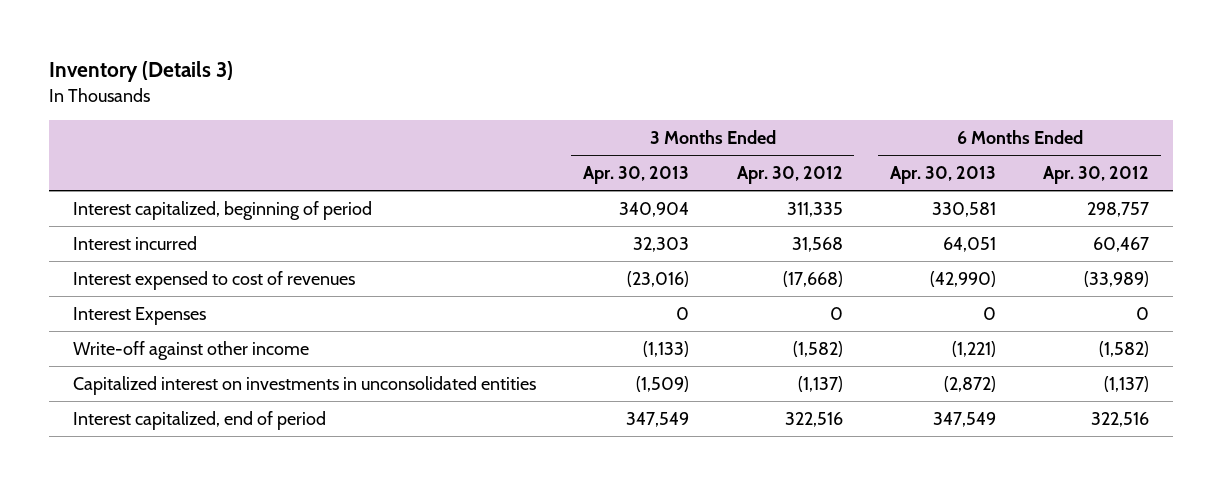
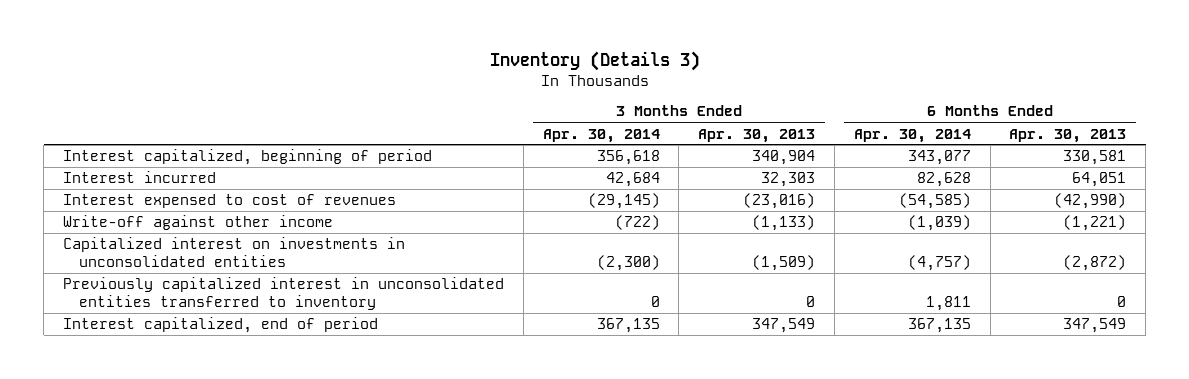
- | 3 Months Ended Apr. 30, 2013 | 3 Months Ended Apr. 30, 2012 | 6 Months Ended Apr. 30, 2013 | 6 Months Ended Apr. 30, 2012
+ | 3 Months Ended Apr. 30, 2014 | 3 Months Ended Apr. 30, 2013 | 6 Months Ended Apr. 30, 2014 | 6 Months Ended Apr. 30, 2013
- Interest Expenses | 0 | 0 | 0 | 0
+ Previously capitalized interest in unconsolidated entities transferred to inventory | 0 | 0 | 1,811 | 0

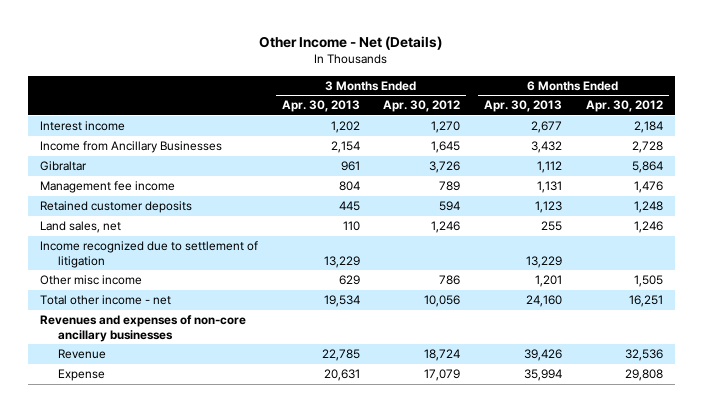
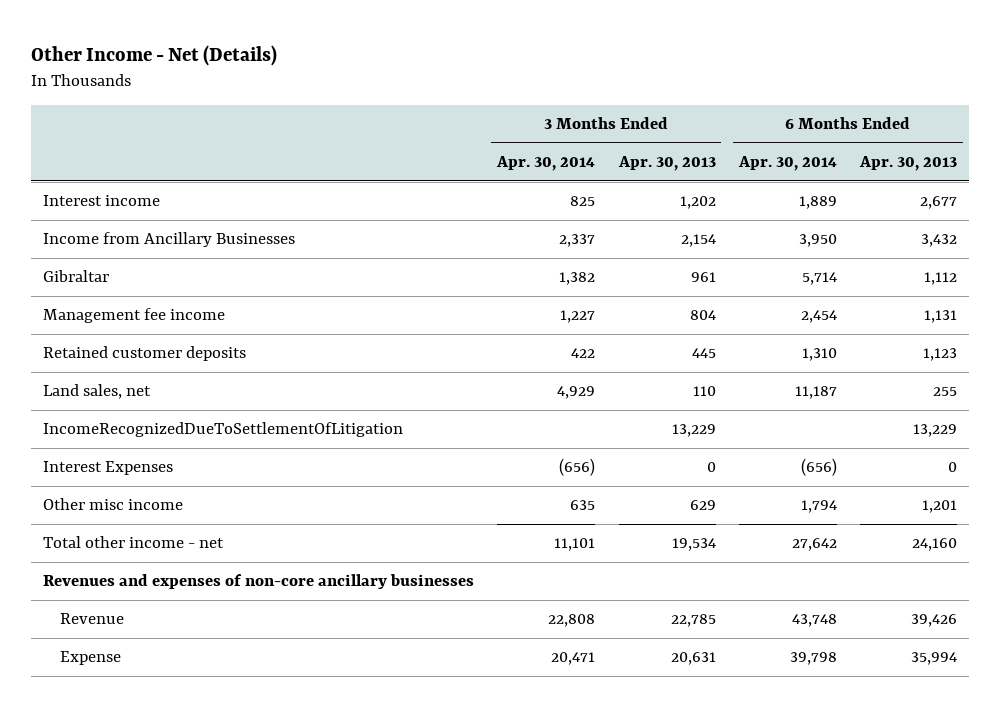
- | 3 Months Ended Apr. 30, 2013 | 3 Months Ended Apr. 30, 2012 | 6 Months Ended Apr. 30, 2013 | 6 Months Ended Apr. 30, 2012
+ | 3 Months Ended Apr. 30, 2014 | 3 Months Ended Apr. 30, 2013 | 6 Months Ended Apr. 30, 2014 | 6 Months Ended Apr. 30, 2013
- Income recognized due to settlement of litigation | 13,229 | | 13,229 |
+ IncomeRecognizedDueToSettlementOfLitigation | | 13,229 | | 13,229
+ Interest Expenses | (656) | 0 | (656) | 0

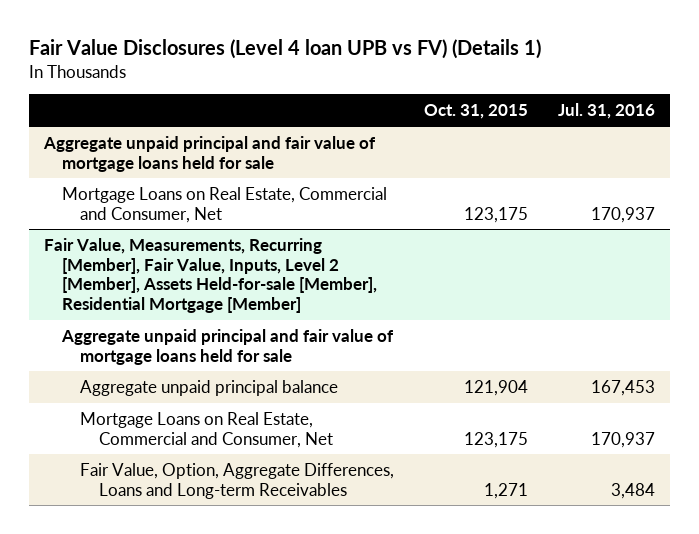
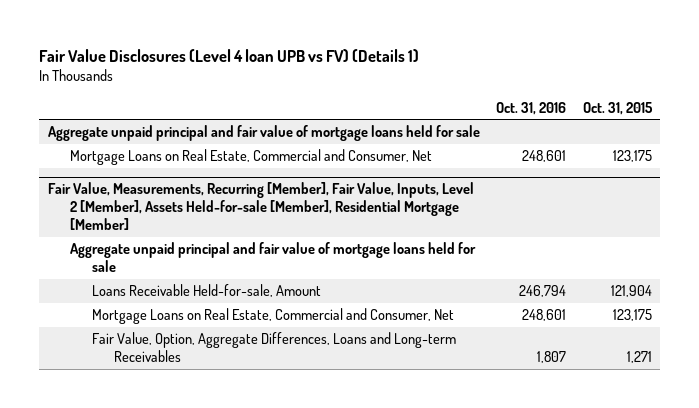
- | Oct. 31, 2015 | Jul. 31, 2016
+ | Oct. 31, 2016 | Oct. 31, 2015
@ Fair Value, Measurements, Recurring [Member], Fair Value, Inputs, Level 2 [Member], Assets Held-for-sale [Member], Residential Mortgage [Member]
- Aggregate unpaid principal balance | 121,904 | 167,453
+ Loans Receivable Held-for-sale, Amount | 246,794 | 121,904

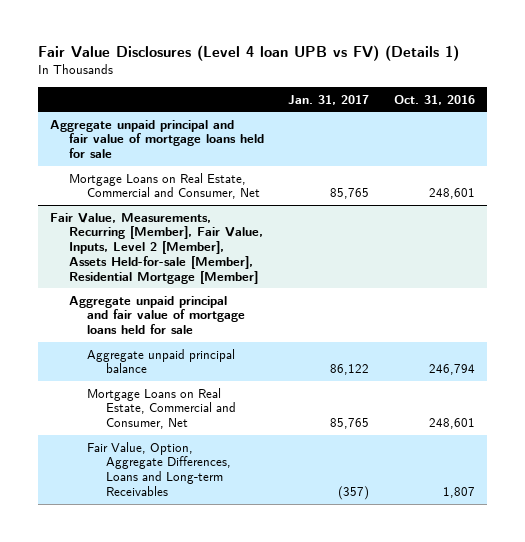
- | Oct. 31, 2016 | Oct. 31, 2015
+ | Jan. 31, 2017 | Oct. 31, 2016
@ Fair Value, Measurements, Recurring [Member], Fair Value, Inputs, Level 2 [Member], Assets Held-for-sale [Member], Residential Mortgage [Member]
- Loans Receivable Held-for-sale, Amount | 246,794 | 121,904
+ Aggregate unpaid principal balance | 86,122 | 246,794

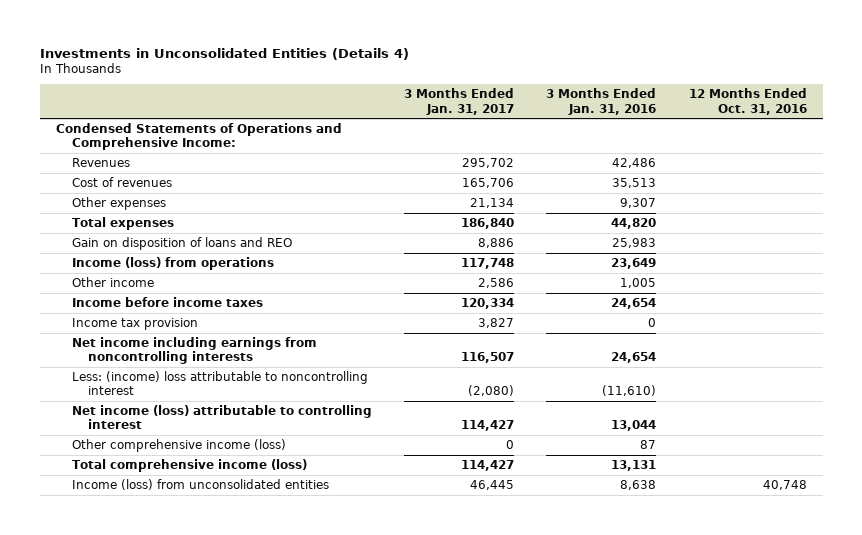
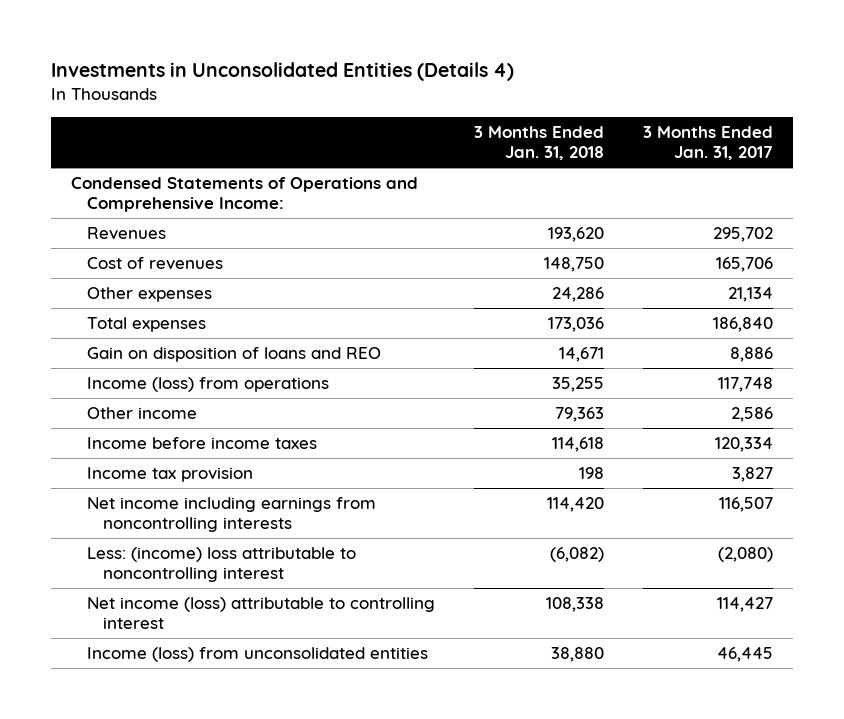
- | 3 Months Ended Jan. 31, 2017 | 3 Months Ended Jan. 31, 2016 | 12 Months Ended Oct. 31, 2016
+ | 3 Months Ended Jan. 31, 2018 | 3 Months Ended Jan. 31, 2017
- Other comprehensive income (loss) | 0 | 87 |
- Total comprehensive income (loss) | 114,427 | 13,131 |

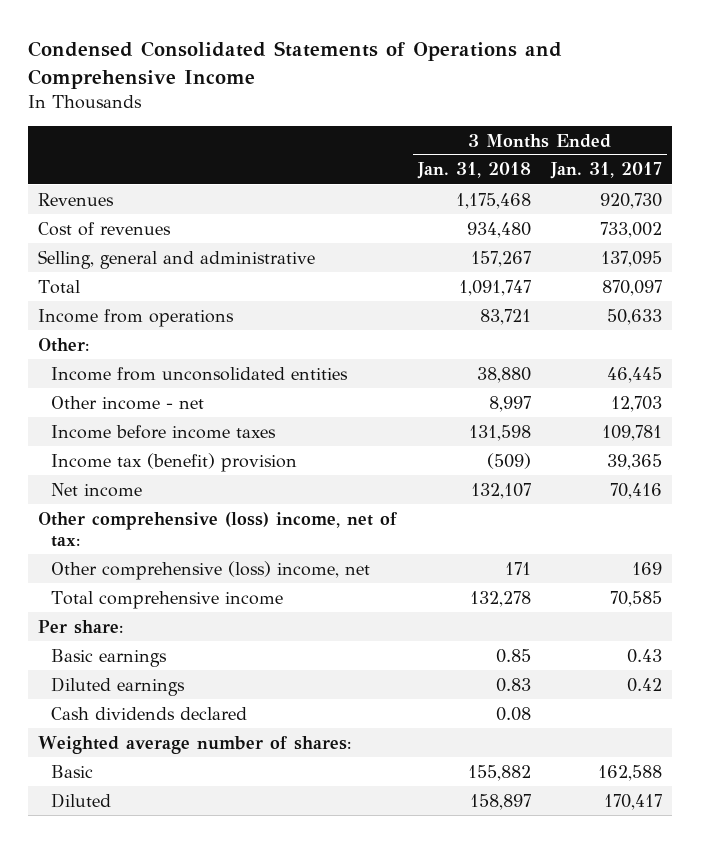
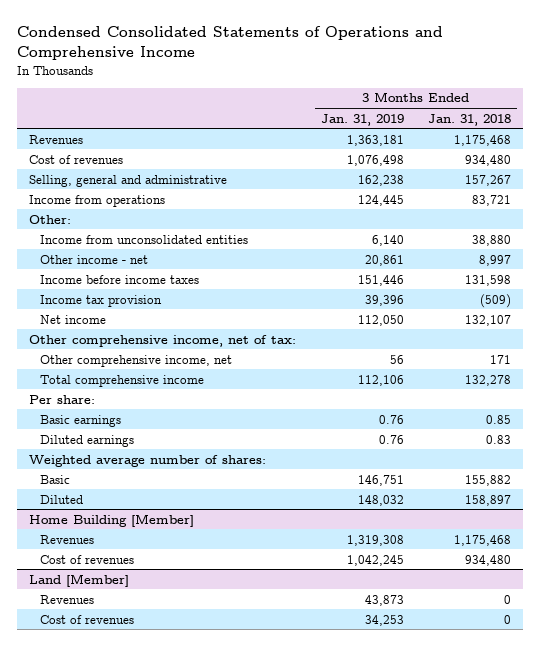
- | 3 Months Ended Jan. 31, 2018 | 3 Months Ended Jan. 31, 2017
+ | 3 Months Ended Jan. 31, 2019 | 3 Months Ended Jan. 31, 2018
- Total | 1,091,747 | 870,097
- Income tax (benefit) provision | (509) | 39,365
+ Income tax provision | 39,396 | (509)
- Other comprehensive (loss) income, net of tax:
- Other comprehensive (loss) income, net | 171 | 169
+ Other comprehensive income, net of tax:
+ Other comprehensive income, net | 56 | 171
- Cash dividends declared | 0.08 |
+ Home Building [Member]
+ Revenues | 1,319,308 | 1,175,468
+ Cost of revenues | 1,042,245 | 934,480
+ Land [Member]
+ Revenues | 43,873 | 0
+ Cost of revenues | 34,253 | 0

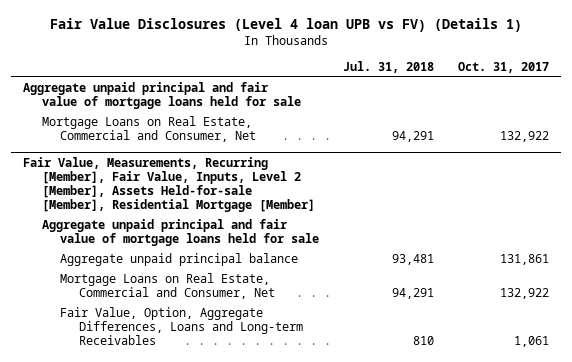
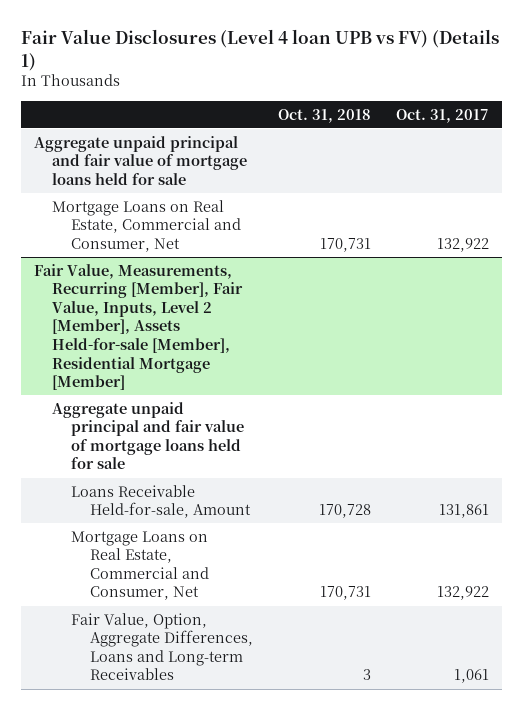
- | Jul. 31, 2018 | Oct. 31, 2017
+ | Oct. 31, 2018 | Oct. 31, 2017
@ Fair Value, Measurements, Recurring [Member], Fair Value, Inputs, Level 2 [Member], Assets Held-for-sale [Member], Residential Mortgage [Member]
- Aggregate unpaid principal balance | 93,481 | 131,861
+ Loans Receivable Held-for-sale, Amount | 170,728 | 131,861

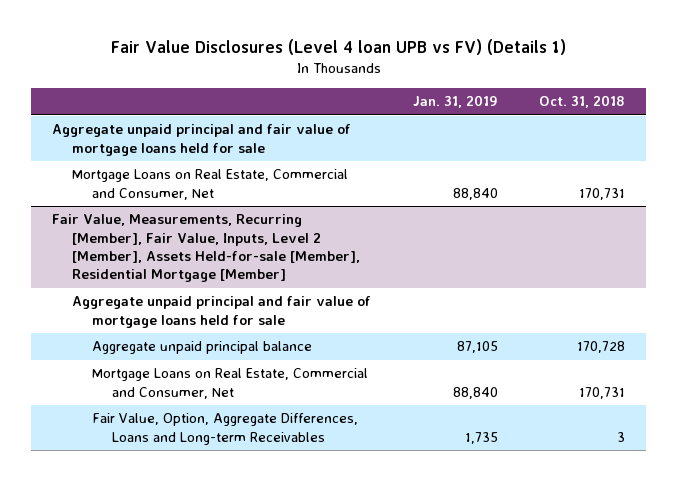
- | Oct. 31, 2018 | Oct. 31, 2017
+ | Jan. 31, 2019 | Oct. 31, 2018
@ Fair Value, Measurements, Recurring [Member], Fair Value, Inputs, Level 2 [Member], Assets Held-for-sale [Member], Residential Mortgage [Member]
- Loans Receivable Held-for-sale, Amount | 170,728 | 131,861
+ Aggregate unpaid principal balance | 87,105 | 170,728

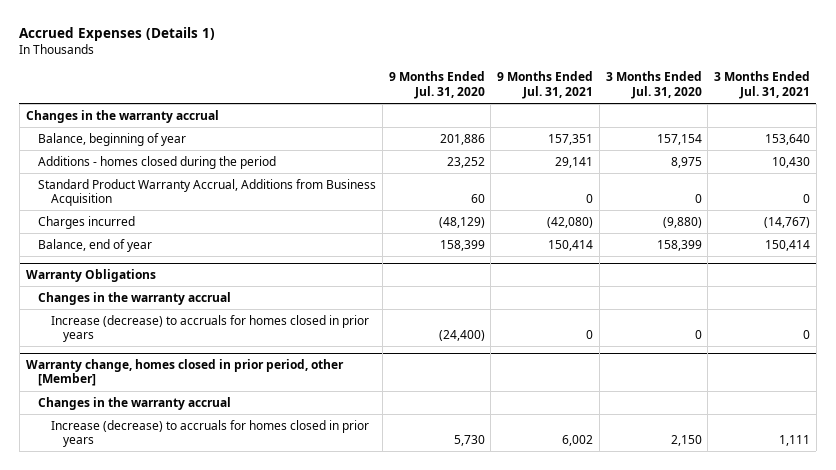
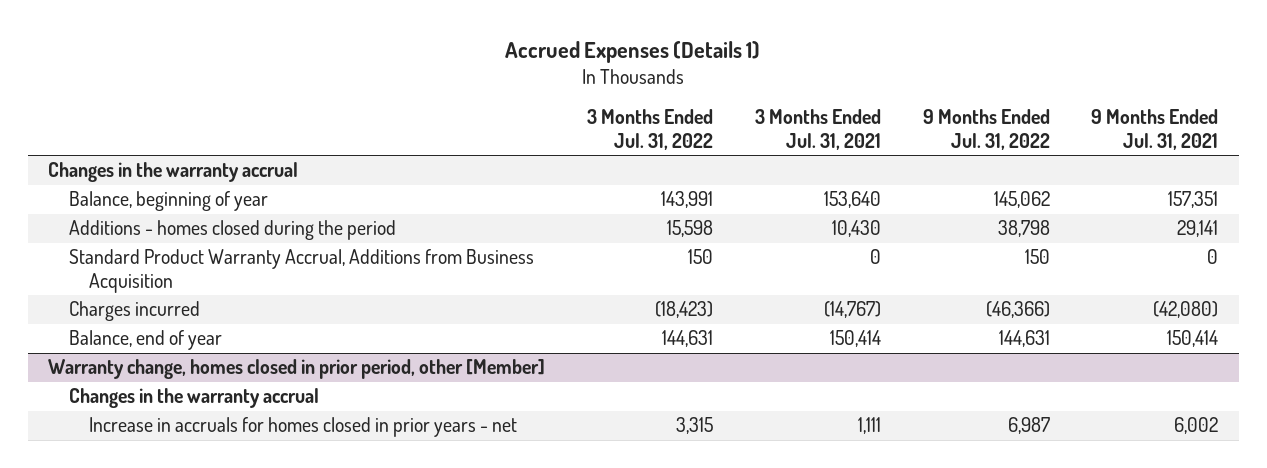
- | 9 Months Ended Jul. 31, 2020 | 9 Months Ended Jul. 31, 2021 | 3 Months Ended Jul. 31, 2020 | 3 Months Ended Jul. 31, 2021
+ | 3 Months Ended Jul. 31, 2022 | 3 Months Ended Jul. 31, 2021 | 9 Months Ended Jul. 31, 2022 | 9 Months Ended Jul. 31, 2021
- Warranty Obligations
- Changes in the warranty accrual
- Increase (decrease) to accruals for homes closed in prior years | (24,400) | 0 | 0 | 0
@ Warranty change, homes closed in prior period, other [Member]
- Increase (decrease) to accruals for homes closed in prior years | 5,730 | 6,002 | 2,150 | 1,111
+ Increase in accruals for homes closed in prior years - net | 3,315 | 1,111 | 6,987 | 6,002

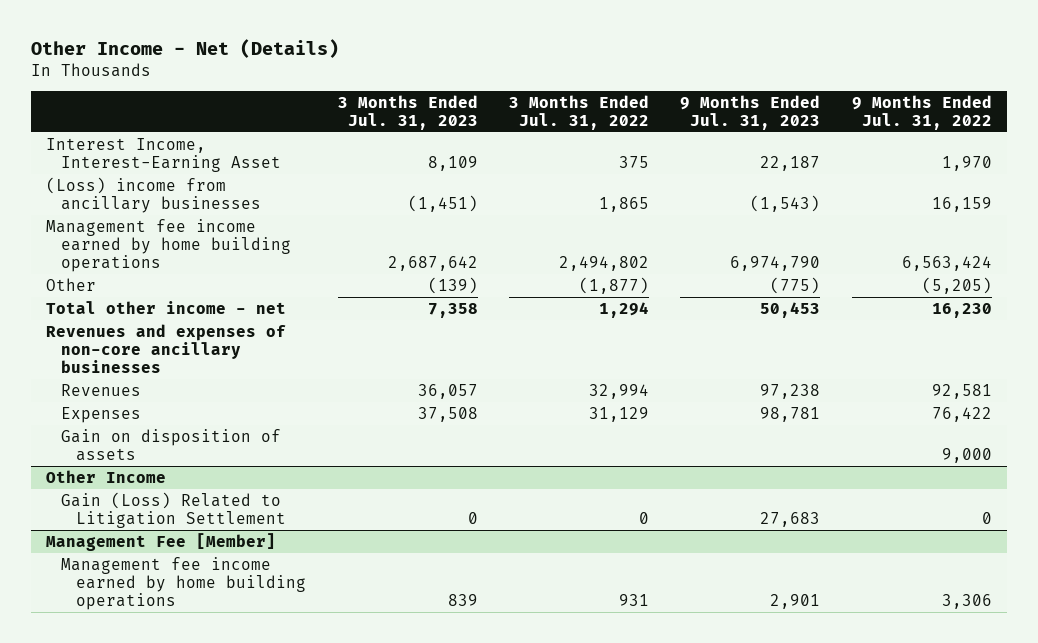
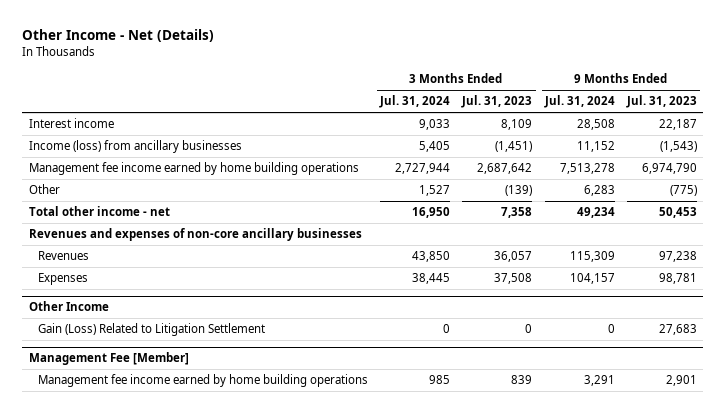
- | 3 Months Ended Jul. 31, 2023 | 3 Months Ended Jul. 31, 2022 | 9 Months Ended Jul. 31, 2023 | 9 Months Ended Jul. 31, 2022
+ | 3 Months Ended Jul. 31, 2024 | 3 Months Ended Jul. 31, 2023 | 9 Months Ended Jul. 31, 2024 | 9 Months Ended Jul. 31, 2023
- Interest Income, Interest-Earning Asset | 8,109 | 375 | 22,187 | 1,970
- (Loss) income from ancillary businesses | (1,451) | 1,865 | (1,543) | 16,159
+ Interest income | 9,033 | 8,109 | 28,508 | 22,187
+ Income (loss) from ancillary businesses | 5,405 | (1,451) | 11,152 | (1,543)
- Gain on disposition of assets | | | | 9,000

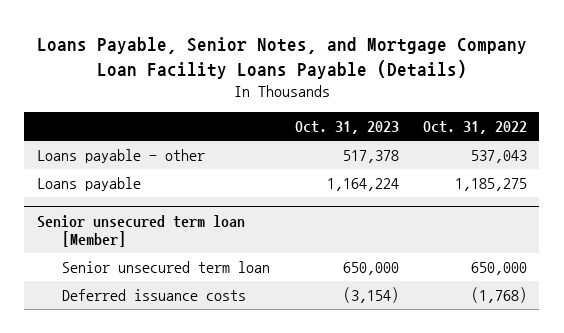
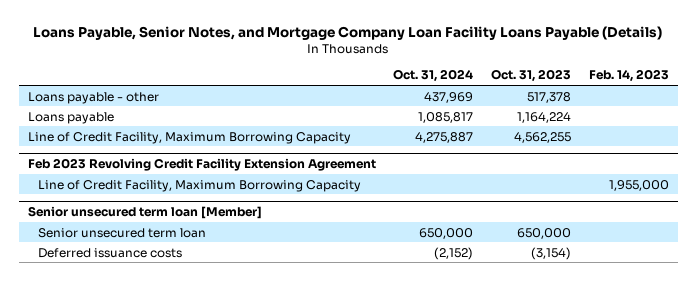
- | Oct. 31, 2023 | Oct. 31, 2022
+ | Oct. 31, 2024 | Oct. 31, 2023 | Feb. 14, 2023
+ Line of Credit Facility, Maximum Borrowing Capacity | 4,275,887 | 4,562,255 |
+ Feb 2023 Revolving Credit Facility Extension Agreement
+ Line of Credit Facility, Maximum Borrowing Capacity | | | 1,955,000

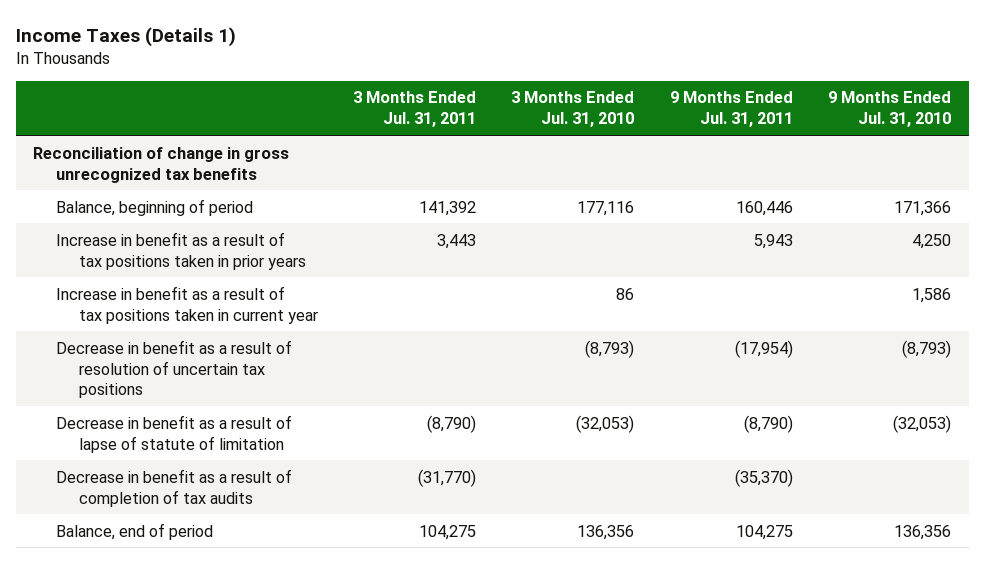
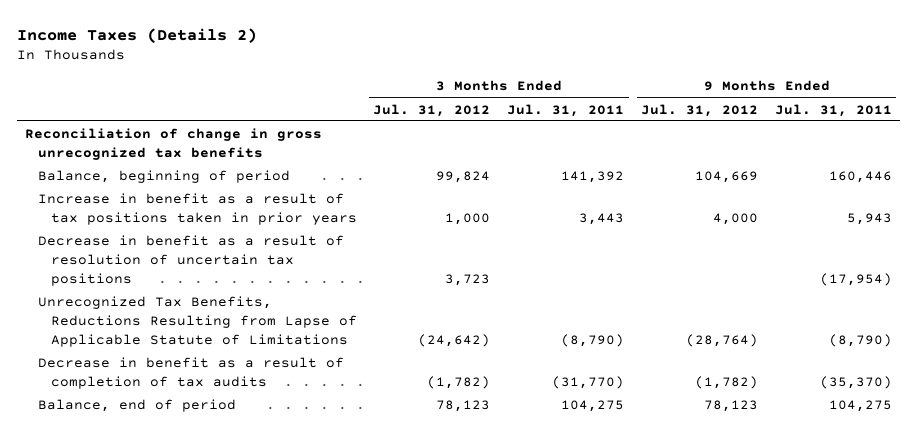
- Income Taxes (Details 1)
+ Income Taxes (Details 2)
- | 3 Months Ended Jul. 31, 2011 | 3 Months Ended Jul. 31, 2010 | 9 Months Ended Jul. 31, 2011 | 9 Months Ended Jul. 31, 2010
+ | 3 Months Ended Jul. 31, 2012 | 3 Months Ended Jul. 31, 2011 | 9 Months Ended Jul. 31, 2012 | 9 Months Ended Jul. 31, 2011
- Increase in benefit as a result of tax positions taken in current year | | 86 | | 1,586
- Decrease in benefit as a result of lapse of statute of limitation | (8,790) | (32,053) | (8,790) | (32,053)
+ Unrecognized Tax Benefits, Reductions Resulting from Lapse of Applicable Statute of Limitations | (24,642) | (8,790) | (28,764) | (8,790)

